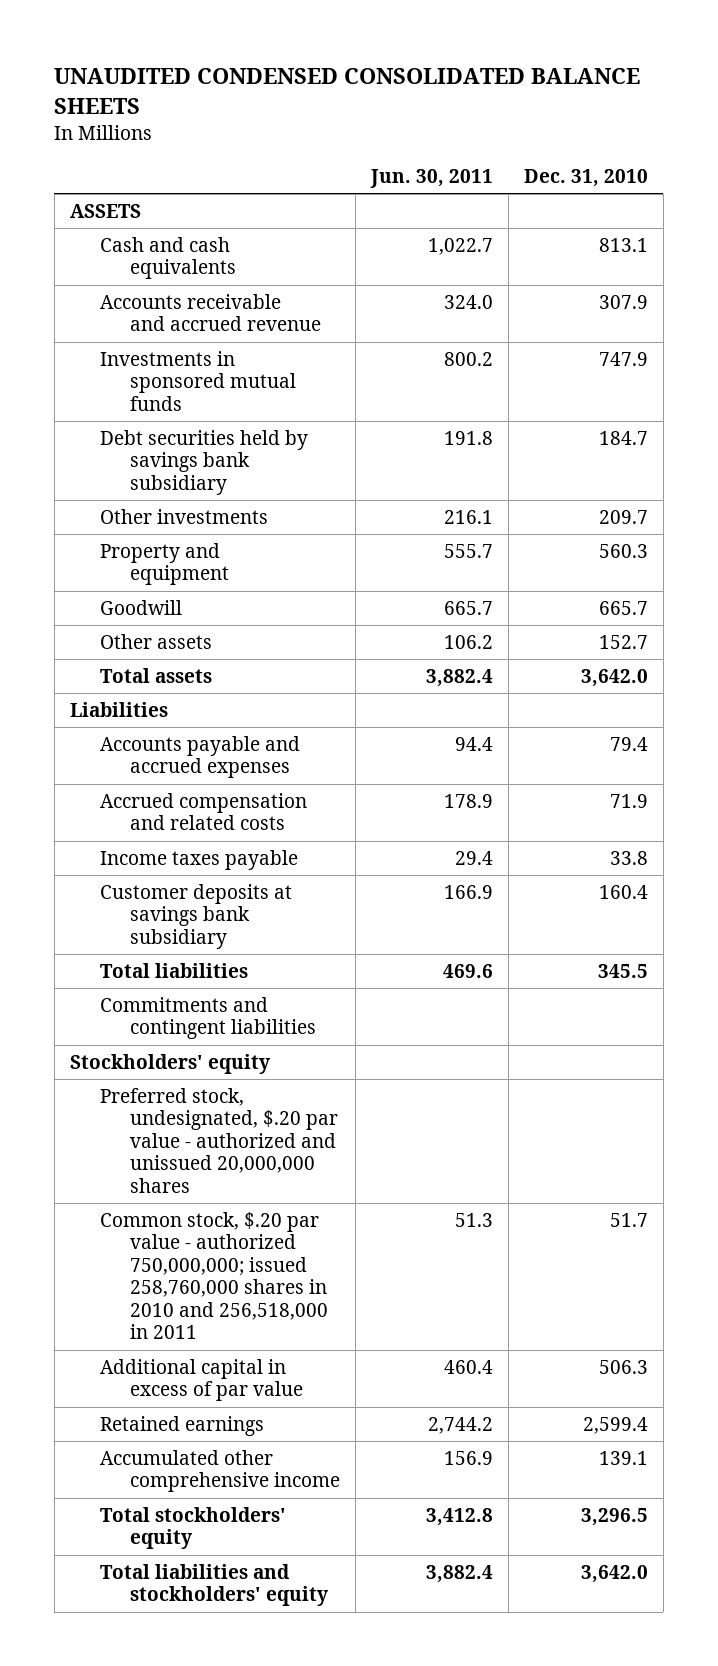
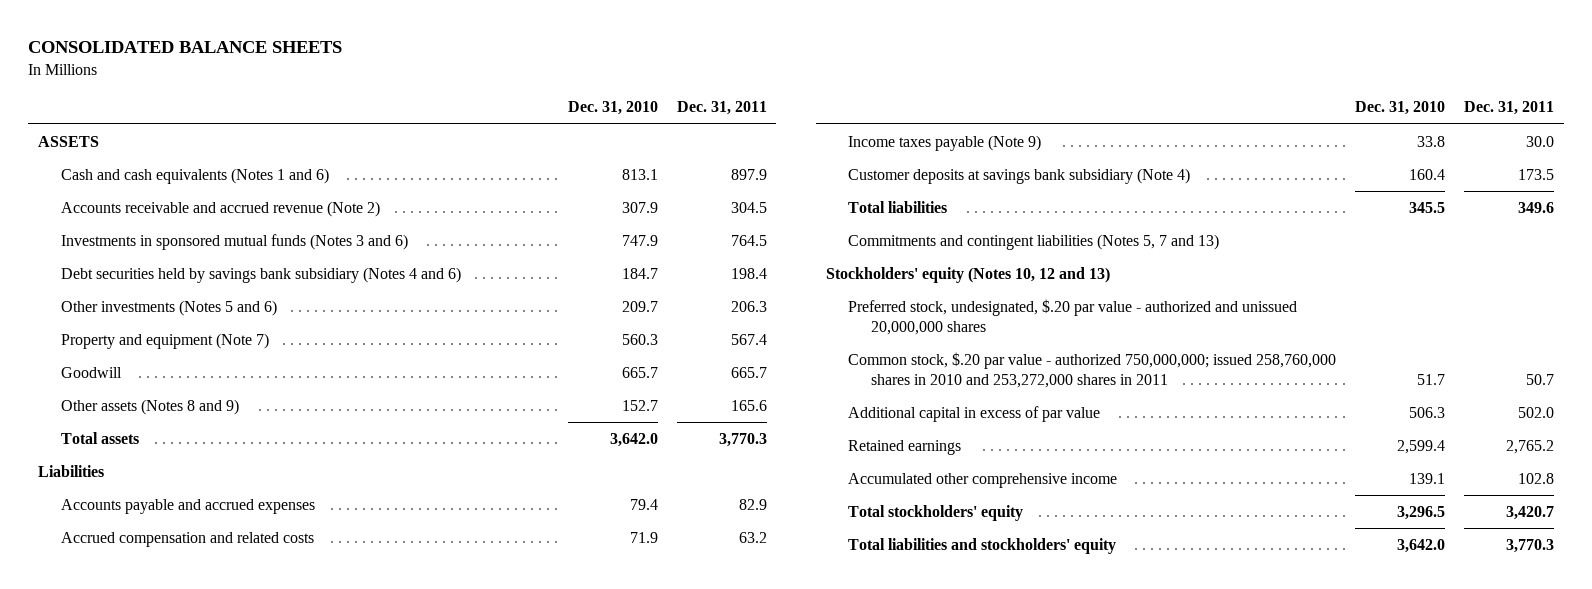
- UNAUDITED CONDENSED CONSOLIDATED BALANCE SHEETS
+ CONSOLIDATED BALANCE SHEETS
- | Jun. 30, 2011 | Dec. 31, 2010
+ | Dec. 31, 2010 | Dec. 31, 2011
- Cash and cash equivalents | 1,022.7 | 813.1
- Accounts receivable and accrued revenue | 324.0 | 307.9
- Investments in sponsored mutual funds | 800.2 | 747.9
- Debt securities held by savings bank subsidiary | 191.8 | 184.7
- Other investments | 216.1 | 209.7
- Property and equipment | 555.7 | 560.3
+ Cash and cash equivalents (Notes 1 and 6) | 813.1 | 897.9
+ Accounts receivable and accrued revenue (Note 2) | 307.9 | 304.5
+ Investments in sponsored mutual funds (Notes 3 and 6) | 747.9 | 764.5
+ Debt securities held by savings bank subsidiary (Notes 4 and 6) | 184.7 | 198.4
+ Other investments (Notes 5 and 6) | 209.7 | 206.3
+ Property and equipment (Note 7) | 560.3 | 567.4
- Other assets | 106.2 | 152.7
+ Other assets (Notes 8 and 9) | 152.7 | 165.6
- Income taxes payable | 29.4 | 33.8
- Customer deposits at savings bank subsidiary | 166.9 | 160.4
+ Income taxes payable (Note 9) | 33.8 | 30.0
+ Customer deposits at savings bank subsidiary (Note 4) | 160.4 | 173.5
- Commitments and contingent liabilities
- Stockholders' equity
+ Commitments and contingent liabilities (Notes 5, 7 and 13)
+ Stockholders' equity (Notes 10, 12 and 13)
- Common stock, $.20 par value - authorized 750,000,000; issued 258,760,000 shares in 2010 and 256,518,000 in 2011 | 51.3 | 51.7
+ Common stock, $.20 par value - authorized 750,000,000; issued 258,760,000 shares in 2010 and 253,272,000 shares in 2011 | 51.7 | 50.7

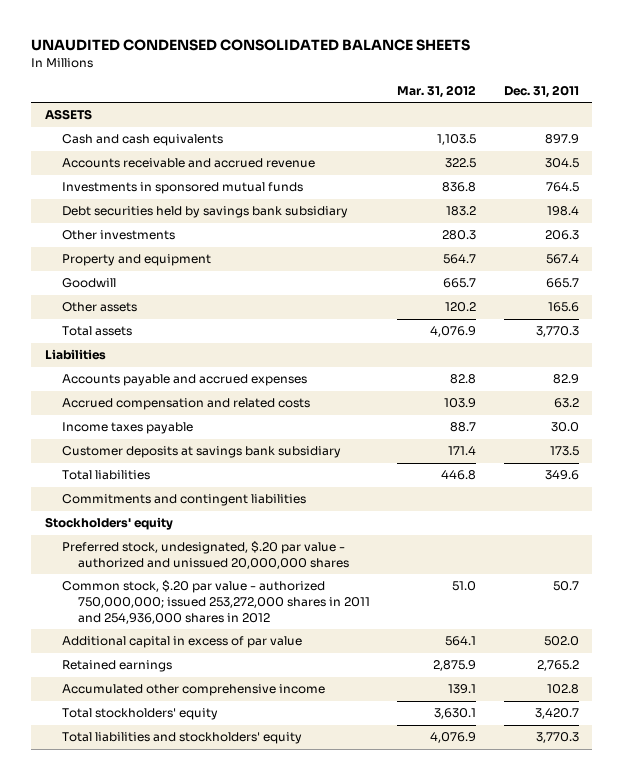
- CONSOLIDATED BALANCE SHEETS
+ UNAUDITED CONDENSED CONSOLIDATED BALANCE SHEETS
- | Dec. 31, 2010 | Dec. 31, 2011
+ | Mar. 31, 2012 | Dec. 31, 2011
- Cash and cash equivalents (Notes 1 and 6) | 813.1 | 897.9
- Accounts receivable and accrued revenue (Note 2) | 307.9 | 304.5
- Investments in sponsored mutual funds (Notes 3 and 6) | 747.9 | 764.5
- Debt securities held by savings bank subsidiary (Notes 4 and 6) | 184.7 | 198.4
- Other investments (Notes 5 and 6) | 209.7 | 206.3
- Property and equipment (Note 7) | 560.3 | 567.4
+ Cash and cash equivalents | 1,103.5 | 897.9
+ Accounts receivable and accrued revenue | 322.5 | 304.5
+ Investments in sponsored mutual funds | 836.8 | 764.5
+ Debt securities held by savings bank subsidiary | 183.2 | 198.4
+ Other investments | 280.3 | 206.3
+ Property and equipment | 564.7 | 567.4
- Other assets (Notes 8 and 9) | 152.7 | 165.6
+ Other assets | 120.2 | 165.6
- Income taxes payable (Note 9) | 33.8 | 30.0
- Customer deposits at savings bank subsidiary (Note 4) | 160.4 | 173.5
+ Income taxes payable | 88.7 | 30.0
+ Customer deposits at savings bank subsidiary | 171.4 | 173.5
- Commitments and contingent liabilities (Notes 5, 7 and 13)
- Stockholders' equity (Notes 10, 12 and 13)
+ Commitments and contingent liabilities
+ Stockholders' equity
- Common stock, $.20 par value - authorized 750,000,000; issued 258,760,000 shares in 2010 and 253,272,000 shares in 2011 | 51.7 | 50.7
+ Common stock, $.20 par value - authorized 750,000,000; issued 253,272,000 shares in 2011 and 254,936,000 shares in 2012 | 51.0 | 50.7

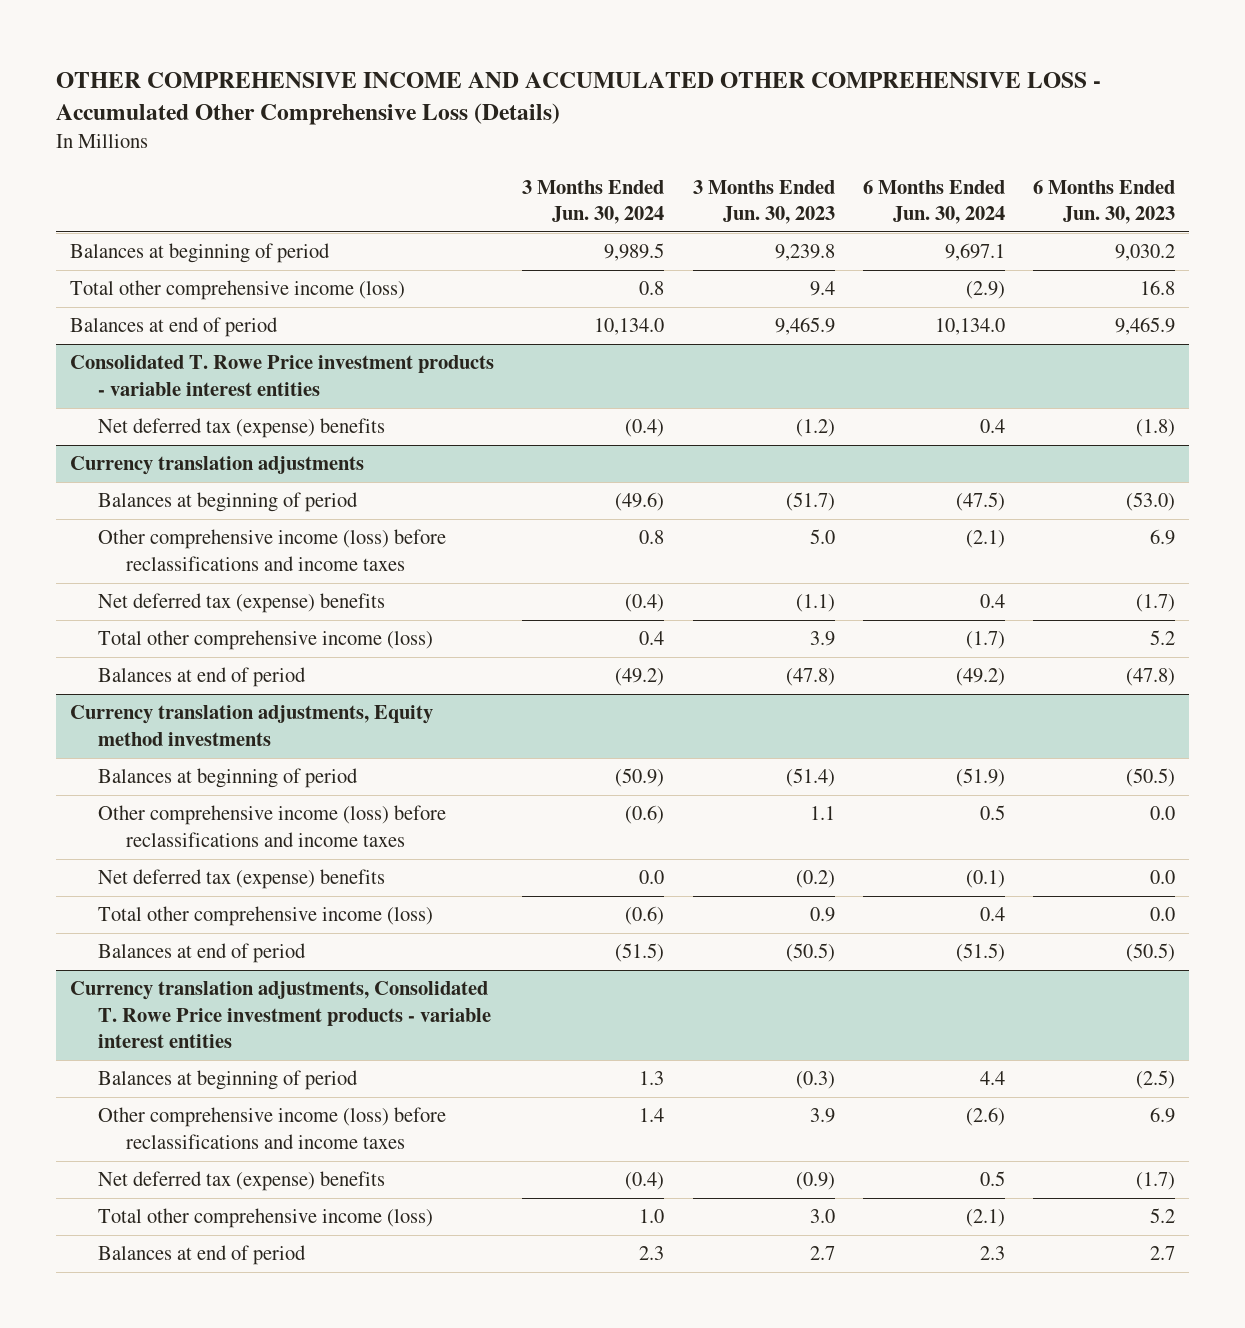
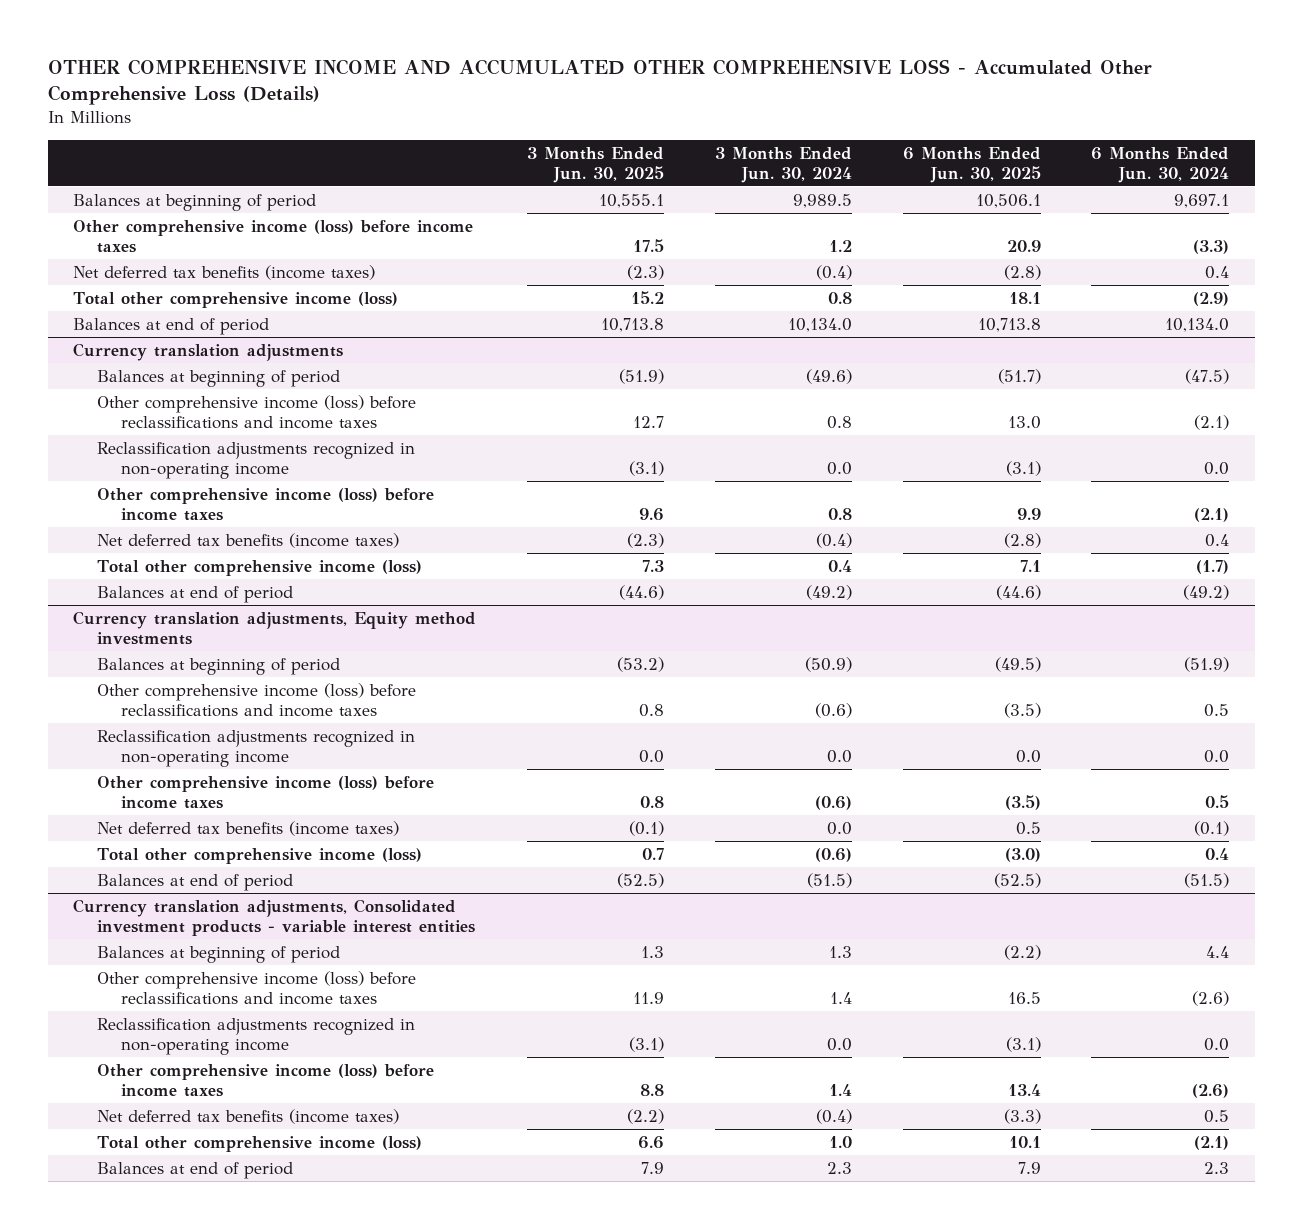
- | 3 Months Ended Jun. 30, 2024 | 3 Months Ended Jun. 30, 2023 | 6 Months Ended Jun. 30, 2024 | 6 Months Ended Jun. 30, 2023
+ | 3 Months Ended Jun. 30, 2025 | 3 Months Ended Jun. 30, 2024 | 6 Months Ended Jun. 30, 2025 | 6 Months Ended Jun. 30, 2024
+ Other comprehensive income (loss) before income taxes | 17.5 | 1.2 | 20.9 | (3.3)
+ Net deferred tax benefits (income taxes) | (2.3) | (0.4) | (2.8) | 0.4
- Consolidated T. Rowe Price investment products - variable interest entities
- Net deferred tax (expense) benefits | (0.4) | (1.2) | 0.4 | (1.8)
@ Currency translation adjustments
- Net deferred tax (expense) benefits | (0.4) | (1.1) | 0.4 | (1.7)
+ Reclassification adjustments recognized in non-operating income | (3.1) | 0.0 | (3.1) | 0.0
+ Other comprehensive income (loss) before income taxes | 9.6 | 0.8 | 9.9 | (2.1)
+ Net deferred tax benefits (income taxes) | (2.3) | (0.4) | (2.8) | 0.4
@ Currency translation adjustments, Equity method investments
- Net deferred tax (expense) benefits | 0.0 | (0.2) | (0.1) | 0.0
+ Reclassification adjustments recognized in non-operating income | 0.0 | 0.0 | 0.0 | 0.0
+ Other comprehensive income (loss) before income taxes | 0.8 | (0.6) | (3.5) | 0.5
+ Net deferred tax benefits (income taxes) | (0.1) | 0.0 | 0.5 | (0.1)
- Currency translation adjustments, Consolidated T. Rowe Price investment products - variable interest entities
+ Currency translation adjustments, Consolidated investment products - variable interest entities
- Net deferred tax (expense) benefits | (0.4) | (0.9) | 0.5 | (1.7)
+ Reclassification adjustments recognized in non-operating income | (3.1) | 0.0 | (3.1) | 0.0
+ Other comprehensive income (loss) before income taxes | 8.8 | 1.4 | 13.4 | (2.6)
+ Net deferred tax benefits (income taxes) | (2.2) | (0.4) | (3.3) | 0.5

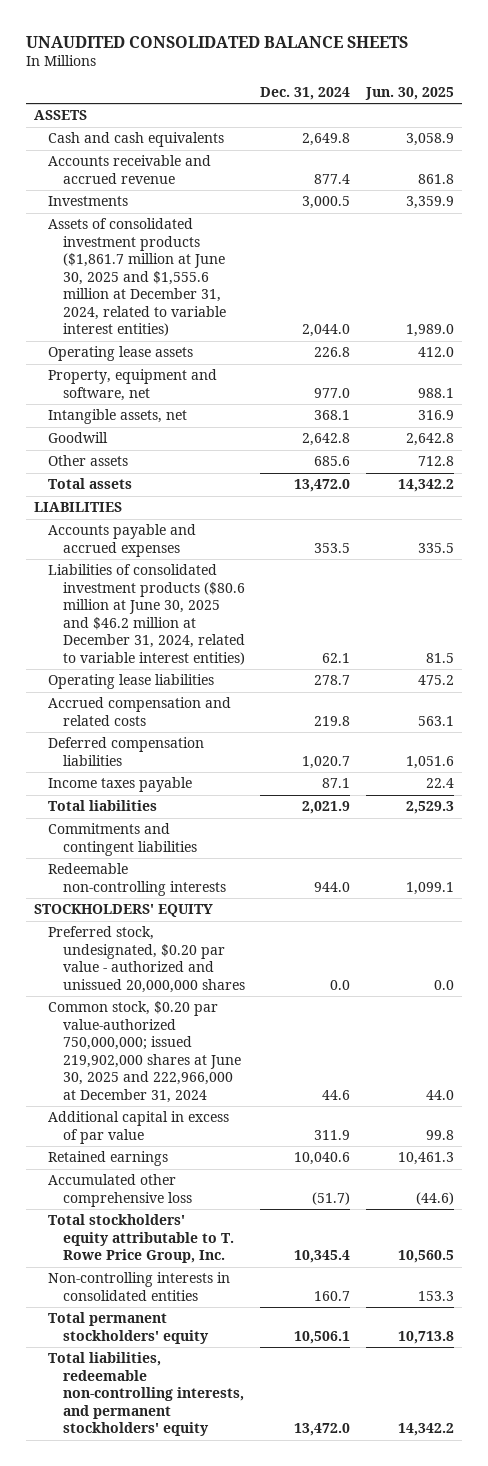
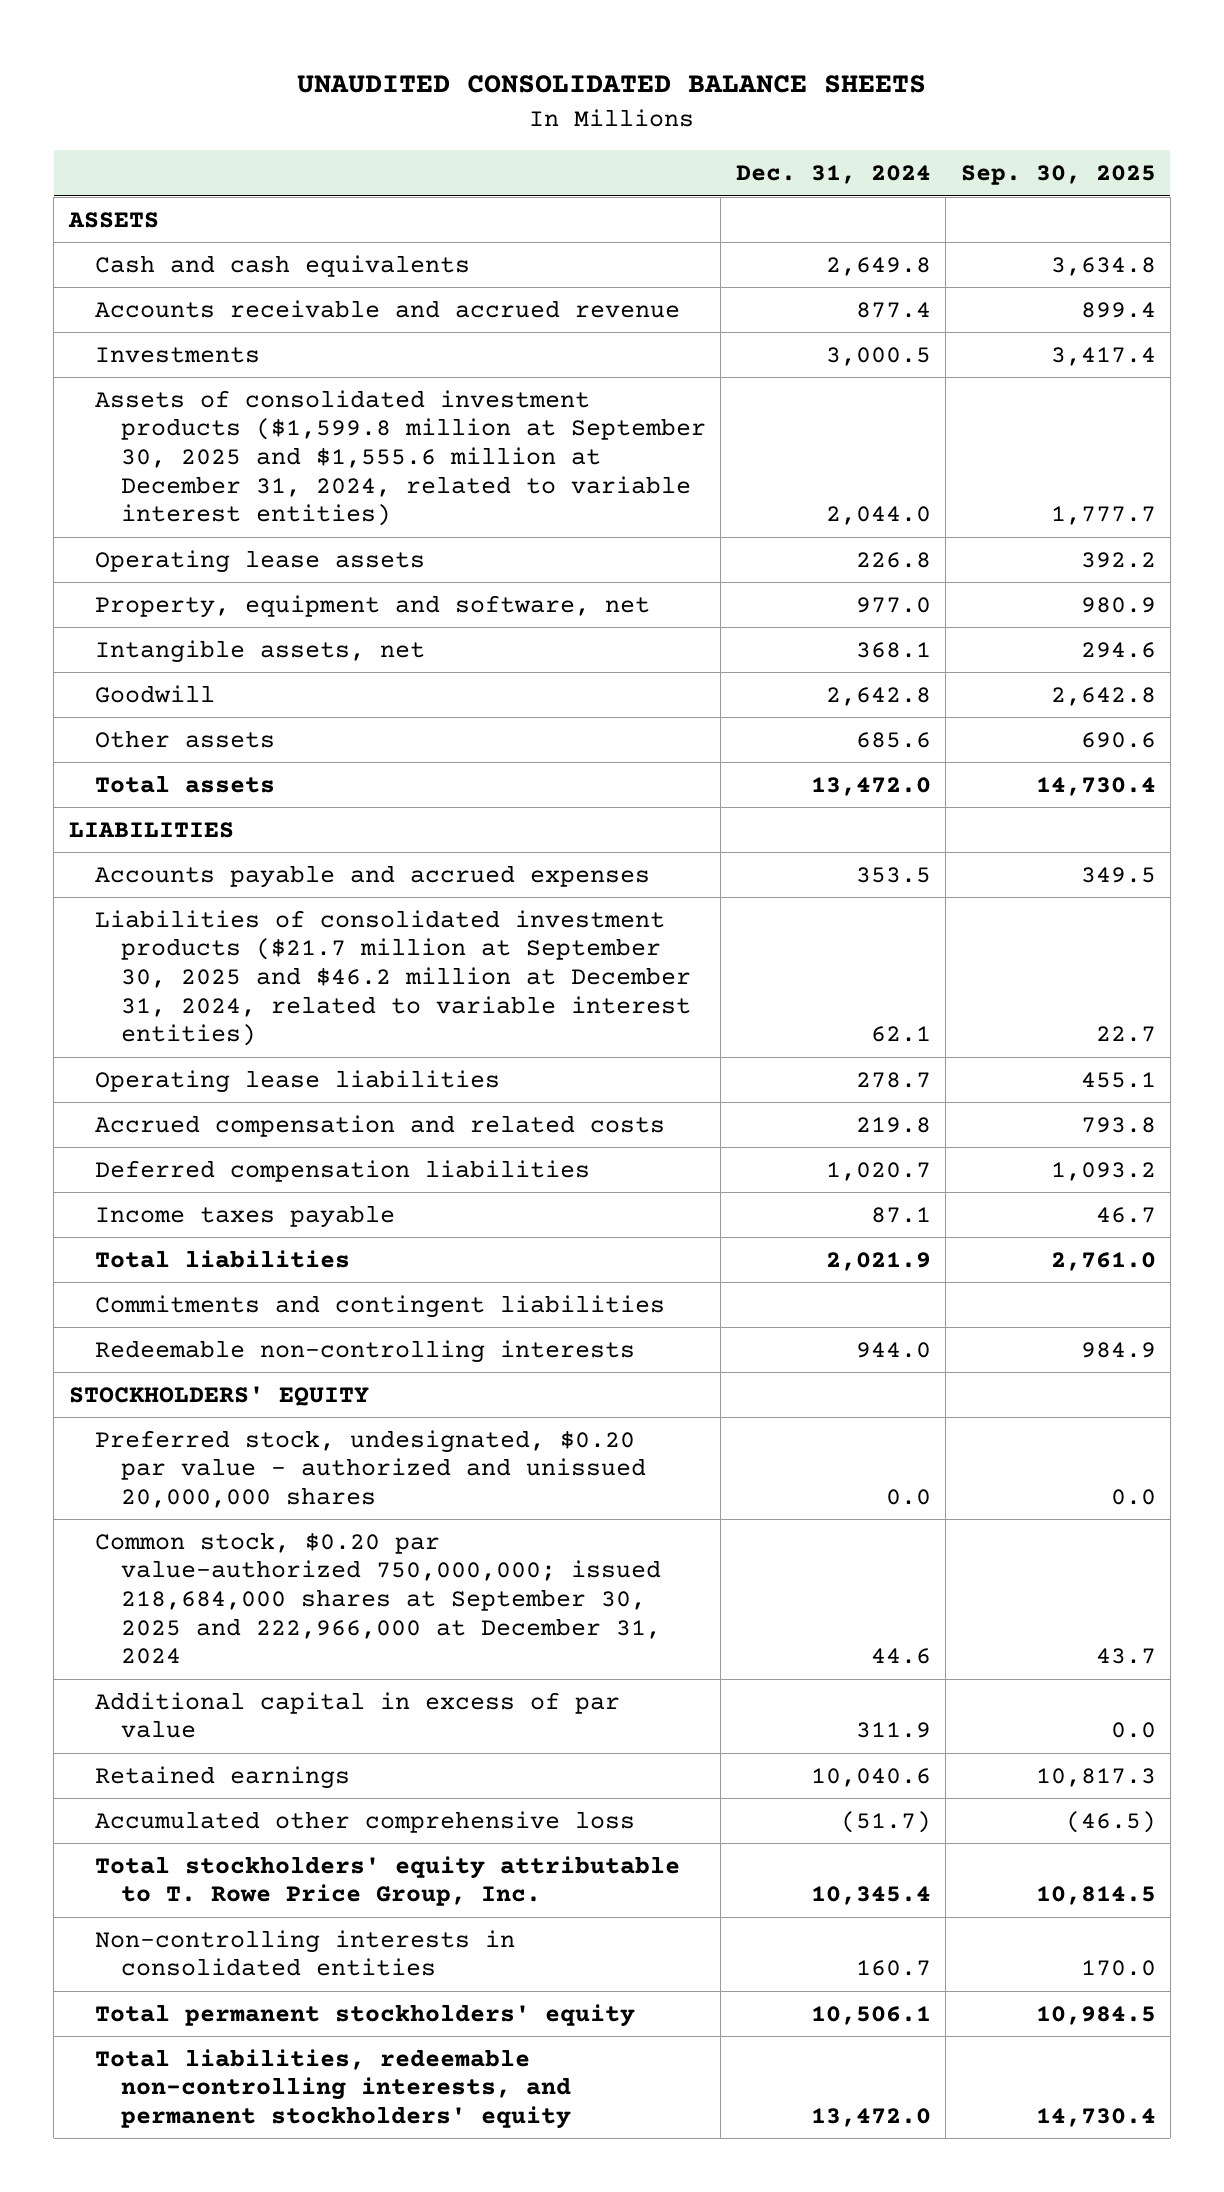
- | Dec. 31, 2024 | Jun. 30, 2025
+ | Dec. 31, 2024 | Sep. 30, 2025
- Assets of consolidated investment products ($1,861.7 million at June 30, 2025 and $1,555.6 million at December 31, 2024, related to variable interest entities) | 2,044.0 | 1,989.0
+ Assets of consolidated investment products ($1,599.8 million at September 30, 2025 and $1,555.6 million at December 31, 2024, related to variable interest entities) | 2,044.0 | 1,777.7
- Liabilities of consolidated investment products ($80.6 million at June 30, 2025 and $46.2 million at December 31, 2024, related to variable interest entities) | 62.1 | 81.5
+ Liabilities of consolidated investment products ($21.7 million at September 30, 2025 and $46.2 million at December 31, 2024, related to variable interest entities) | 62.1 | 22.7
- Common stock, $0.20 par value-authorized 750,000,000; issued 219,902,000 shares at June 30, 2025 and 222,966,000 at December 31, 2024 | 44.6 | 44.0
+ Common stock, $0.20 par value-authorized 750,000,000; issued 218,684,000 shares at September 30, 2025 and 222,966,000 at December 31, 2024 | 44.6 | 43.7

